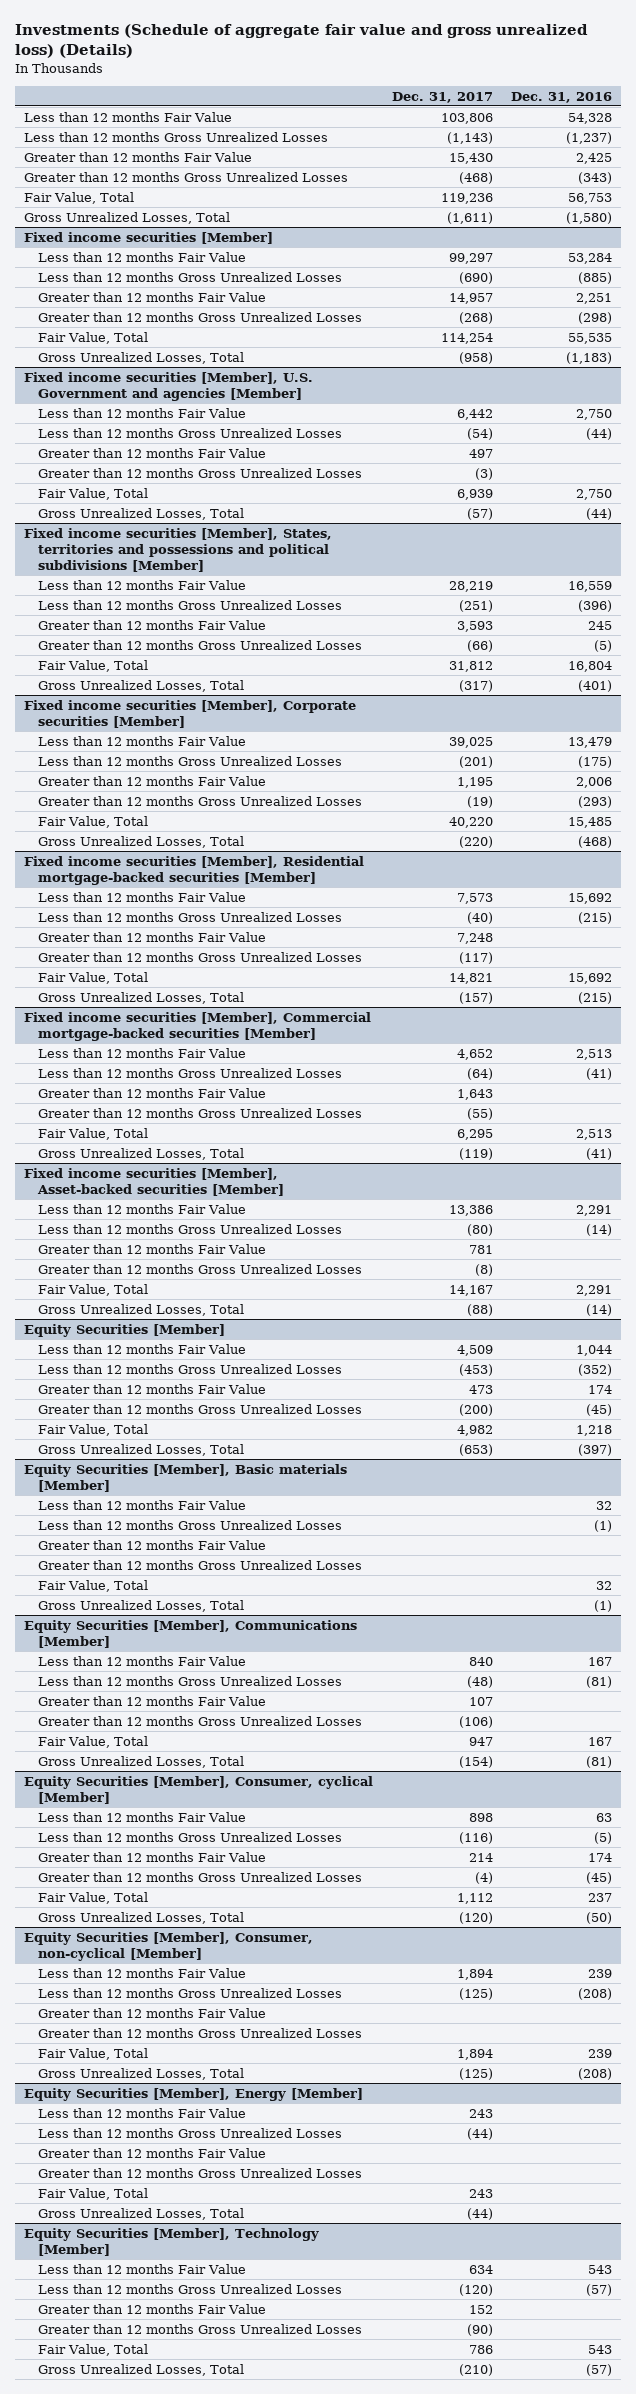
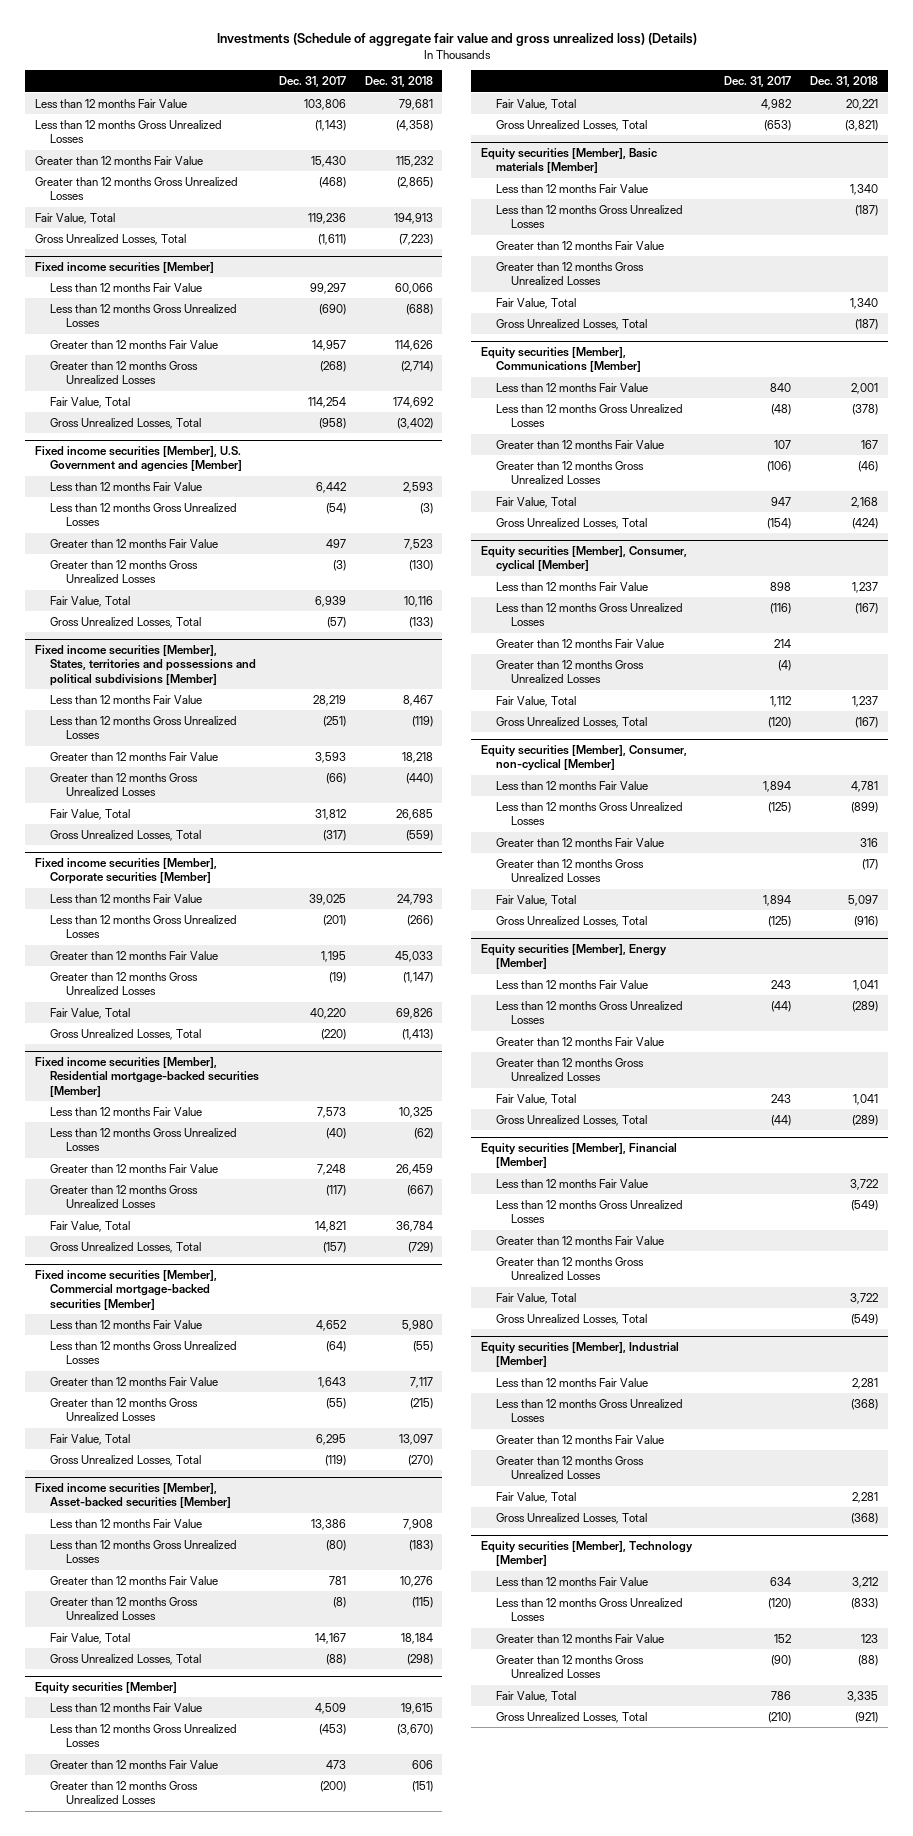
- | Dec. 31, 2017 | Dec. 31, 2016
+ | Dec. 31, 2017 | Dec. 31, 2018
- Equity Securities [Member]
+ Equity securities [Member]
- Equity Securities [Member], Basic materials [Member]
+ Equity securities [Member], Basic materials [Member]
- Equity Securities [Member], Communications [Member]
+ Equity securities [Member], Communications [Member]
- Equity Securities [Member], Consumer, cyclical [Member]
+ Equity securities [Member], Consumer, cyclical [Member]
- Equity Securities [Member], Consumer, non-cyclical [Member]
+ Equity securities [Member], Consumer, non-cyclical [Member]
- Equity Securities [Member], Energy [Member]
+ Equity securities [Member], Energy [Member]
- Equity Securities [Member], Technology [Member]
+ Equity securities [Member], Financial [Member]
+ Less than 12 months Fair Value | | 3,722
+ Less than 12 months Gross Unrealized Losses | | (549)
+ Greater than 12 months Fair Value
+ Greater than 12 months Gross Unrealized Losses
+ Fair Value, Total | | 3,722
+ Gross Unrealized Losses, Total | | (549)
+ Equity securities [Member], Industrial [Member]
+ Less than 12 months Fair Value | | 2,281
+ Less than 12 months Gross Unrealized Losses | | (368)
+ Greater than 12 months Fair Value
+ Greater than 12 months Gross Unrealized Losses
+ Fair Value, Total | | 2,281
+ Gross Unrealized Losses, Total | | (368)
+ Equity securities [Member], Technology [Member]

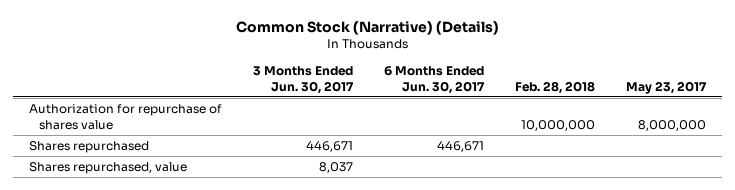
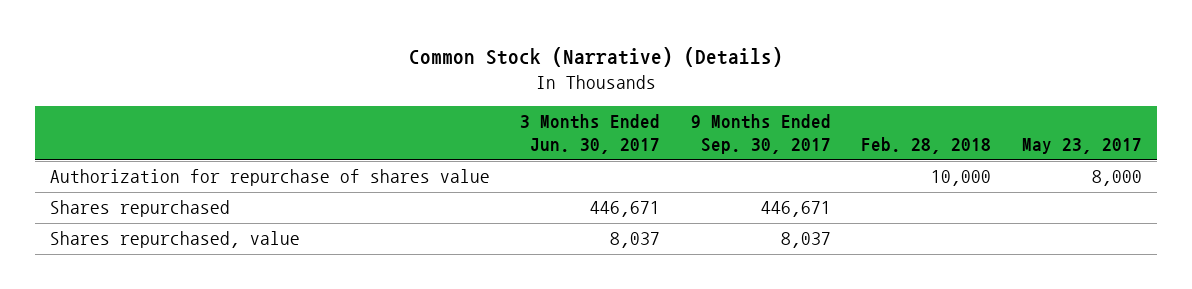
- | 3 Months Ended Jun. 30, 2017 | 6 Months Ended Jun. 30, 2017 | Feb. 28, 2018 | May 23, 2017
+ | 3 Months Ended Jun. 30, 2017 | 9 Months Ended Sep. 30, 2017 | Feb. 28, 2018 | May 23, 2017
- Authorization for repurchase of shares value | | | 10,000,000 | 8,000,000
+ Authorization for repurchase of shares value | | | 10,000 | 8,000

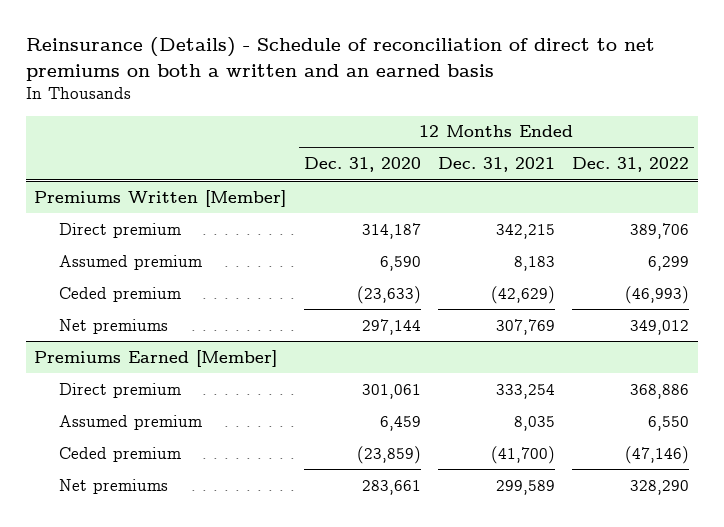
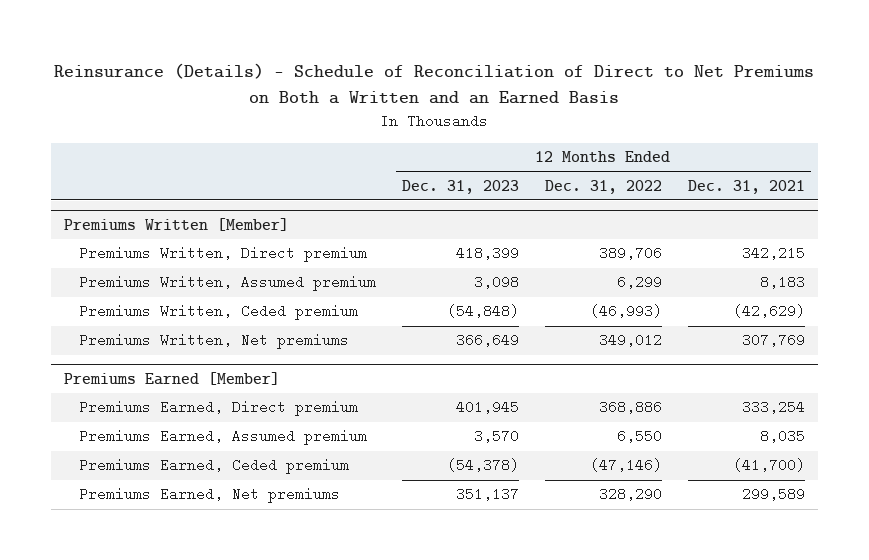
- Reinsurance (Details) - Schedule of reconciliation of direct to net premiums on both a written and an earned basis
+ Reinsurance (Details) - Schedule of Reconciliation of Direct to Net Premiums on Both a Written and an Earned Basis
- | 12 Months Ended Dec. 31, 2020 | 12 Months Ended Dec. 31, 2021 | 12 Months Ended Dec. 31, 2022
+ | 12 Months Ended Dec. 31, 2023 | 12 Months Ended Dec. 31, 2022 | 12 Months Ended Dec. 31, 2021
@ Premiums Written [Member]
- Direct premium | 314,187 | 342,215 | 389,706
- Assumed premium | 6,590 | 8,183 | 6,299
- Ceded premium | (23,633) | (42,629) | (46,993)
- Net premiums | 297,144 | 307,769 | 349,012
+ Premiums Written, Direct premium | 418,399 | 389,706 | 342,215
+ Premiums Written, Assumed premium | 3,098 | 6,299 | 8,183
+ Premiums Written, Ceded premium | (54,848) | (46,993) | (42,629)
+ Premiums Written, Net premiums | 366,649 | 349,012 | 307,769
@ Premiums Earned [Member]
- Direct premium | 301,061 | 333,254 | 368,886
- Assumed premium | 6,459 | 8,035 | 6,550
- Ceded premium | (23,859) | (41,700) | (47,146)
- Net premiums | 283,661 | 299,589 | 328,290
+ Premiums Earned, Direct premium | 401,945 | 368,886 | 333,254
+ Premiums Earned, Assumed premium | 3,570 | 6,550 | 8,035
+ Premiums Earned, Ceded premium | (54,378) | (47,146) | (41,700)
+ Premiums Earned, Net premiums | 351,137 | 328,290 | 299,589

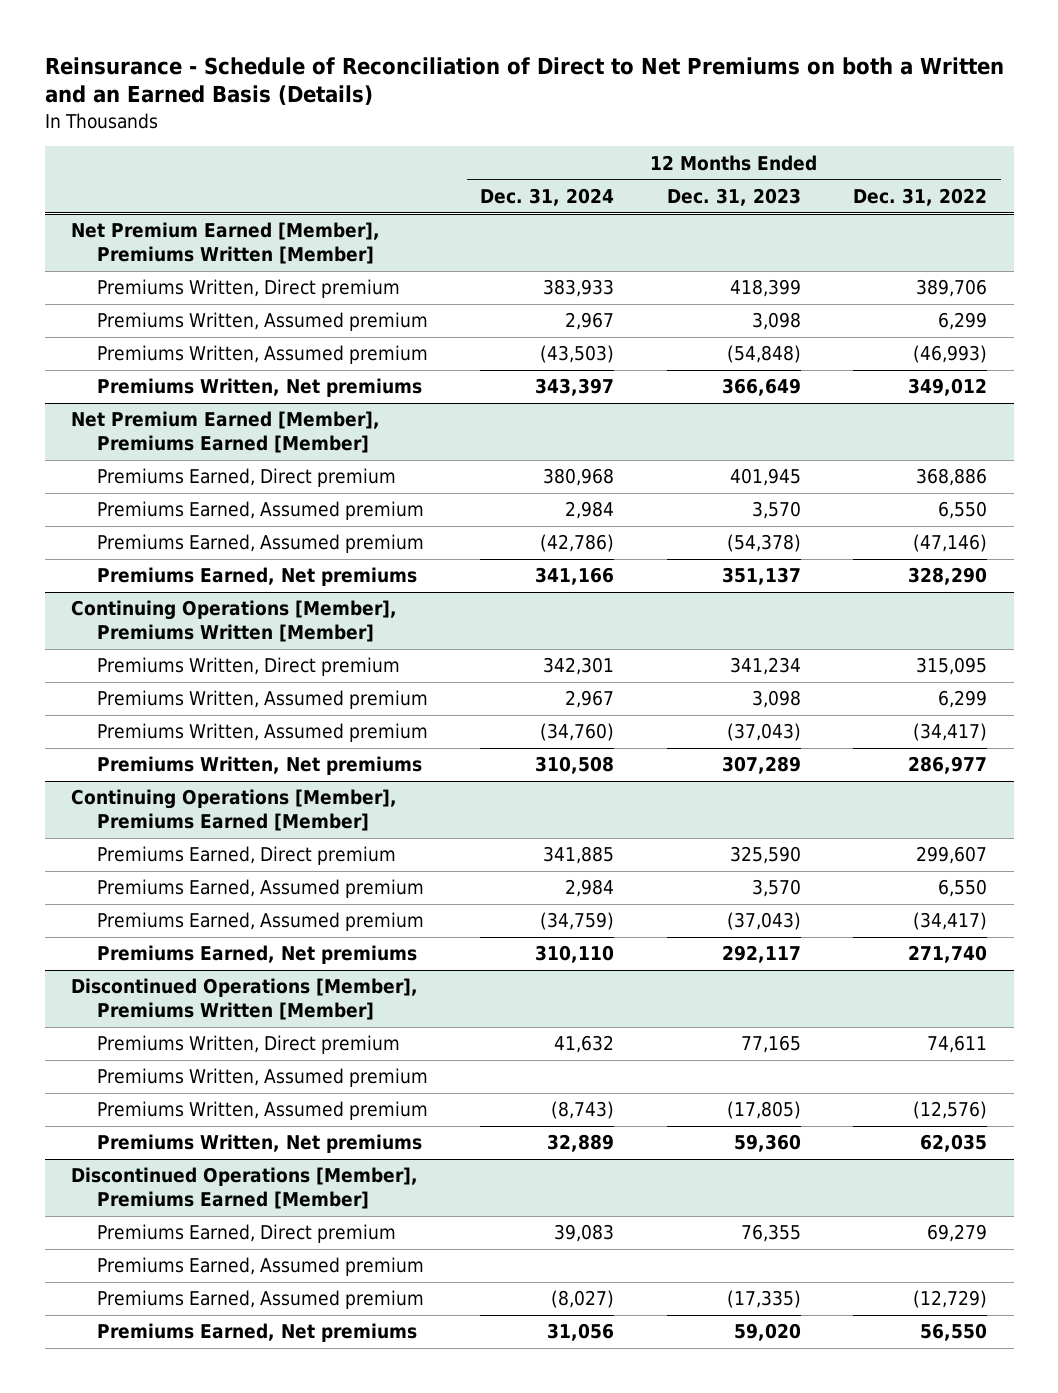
- Reinsurance (Details) - Schedule of Reconciliation of Direct to Net Premiums on Both a Written and an Earned Basis
+ Reinsurance - Schedule of Reconciliation of Direct to Net Premiums on both a Written and an Earned Basis (Details)
- | 12 Months Ended Dec. 31, 2023 | 12 Months Ended Dec. 31, 2022 | 12 Months Ended Dec. 31, 2021
+ | 12 Months Ended Dec. 31, 2024 | 12 Months Ended Dec. 31, 2023 | 12 Months Ended Dec. 31, 2022
- Premiums Written [Member]
+ Net Premium Earned [Member], Premiums Written [Member]
- Premiums Written, Ceded premium | (54,848) | (46,993) | (42,629)
+ Premiums Written, Assumed premium | (43,503) | (54,848) | (46,993)
- Premiums Earned [Member]
+ Net Premium Earned [Member], Premiums Earned [Member]
- Premiums Earned, Ceded premium | (54,378) | (47,146) | (41,700)
+ Premiums Earned, Assumed premium | (42,786) | (54,378) | (47,146)
+ Continuing Operations [Member], Premiums Written [Member]
+ Premiums Written, Direct premium | 342,301 | 341,234 | 315,095
+ Premiums Written, Assumed premium | 2,967 | 3,098 | 6,299
+ Premiums Written, Assumed premium | (34,760) | (37,043) | (34,417)
+ Premiums Written, Net premiums | 310,508 | 307,289 | 286,977
+ Continuing Operations [Member], Premiums Earned [Member]
+ Premiums Earned, Direct premium | 341,885 | 325,590 | 299,607
+ Premiums Earned, Assumed premium | 2,984 | 3,570 | 6,550
+ Premiums Earned, Assumed premium | (34,759) | (37,043) | (34,417)
+ Premiums Earned, Net premiums | 310,110 | 292,117 | 271,740
+ Discontinued Operations [Member], Premiums Written [Member]
+ Premiums Written, Direct premium | 41,632 | 77,165 | 74,611
+ Premiums Written, Assumed premium
+ Premiums Written, Assumed premium | (8,743) | (17,805) | (12,576)
+ Premiums Written, Net premiums | 32,889 | 59,360 | 62,035
+ Discontinued Operations [Member], Premiums Earned [Member]
+ Premiums Earned, Direct premium | 39,083 | 76,355 | 69,279
+ Premiums Earned, Assumed premium
+ Premiums Earned, Assumed premium | (8,027) | (17,335) | (12,729)
+ Premiums Earned, Net premiums | 31,056 | 59,020 | 56,550

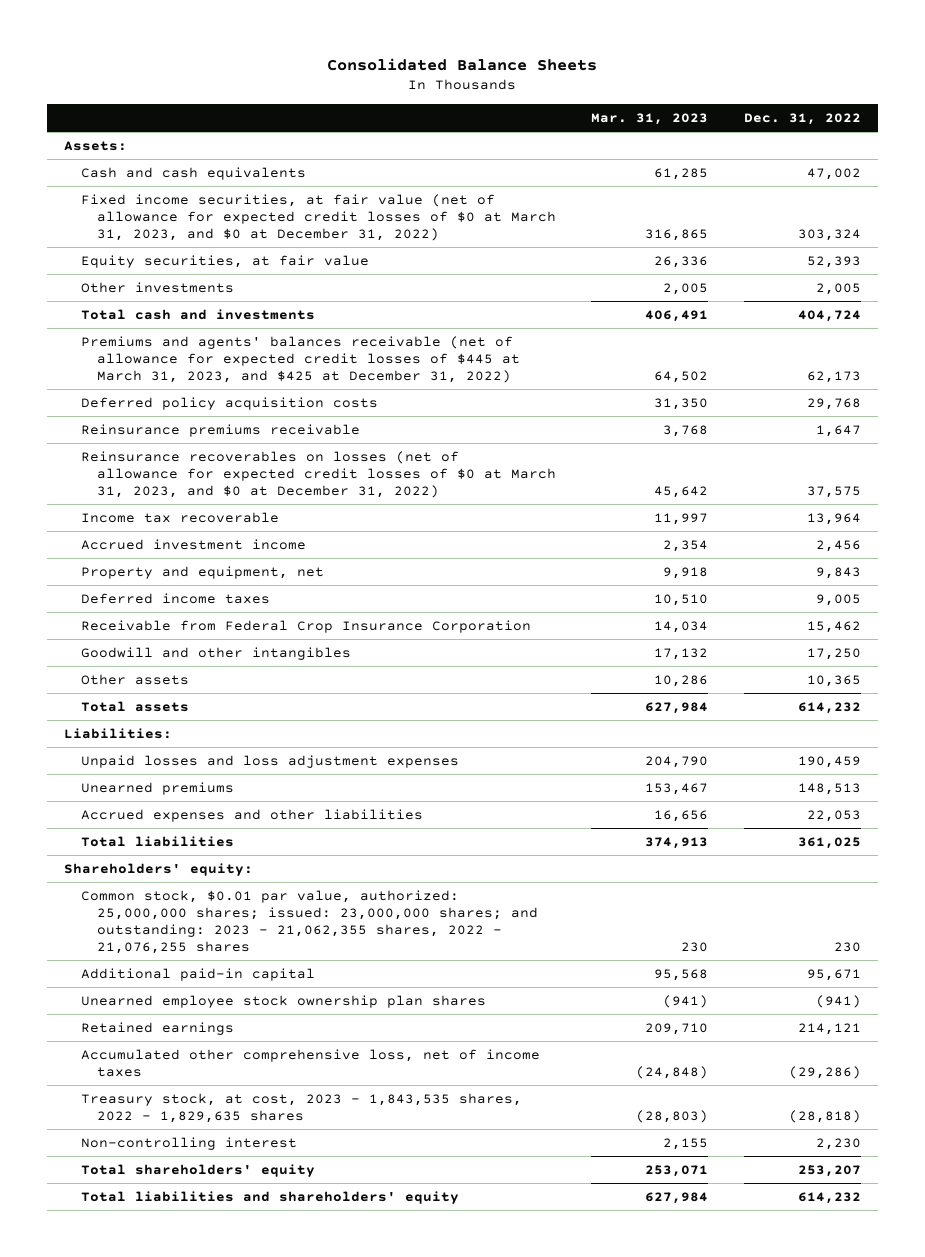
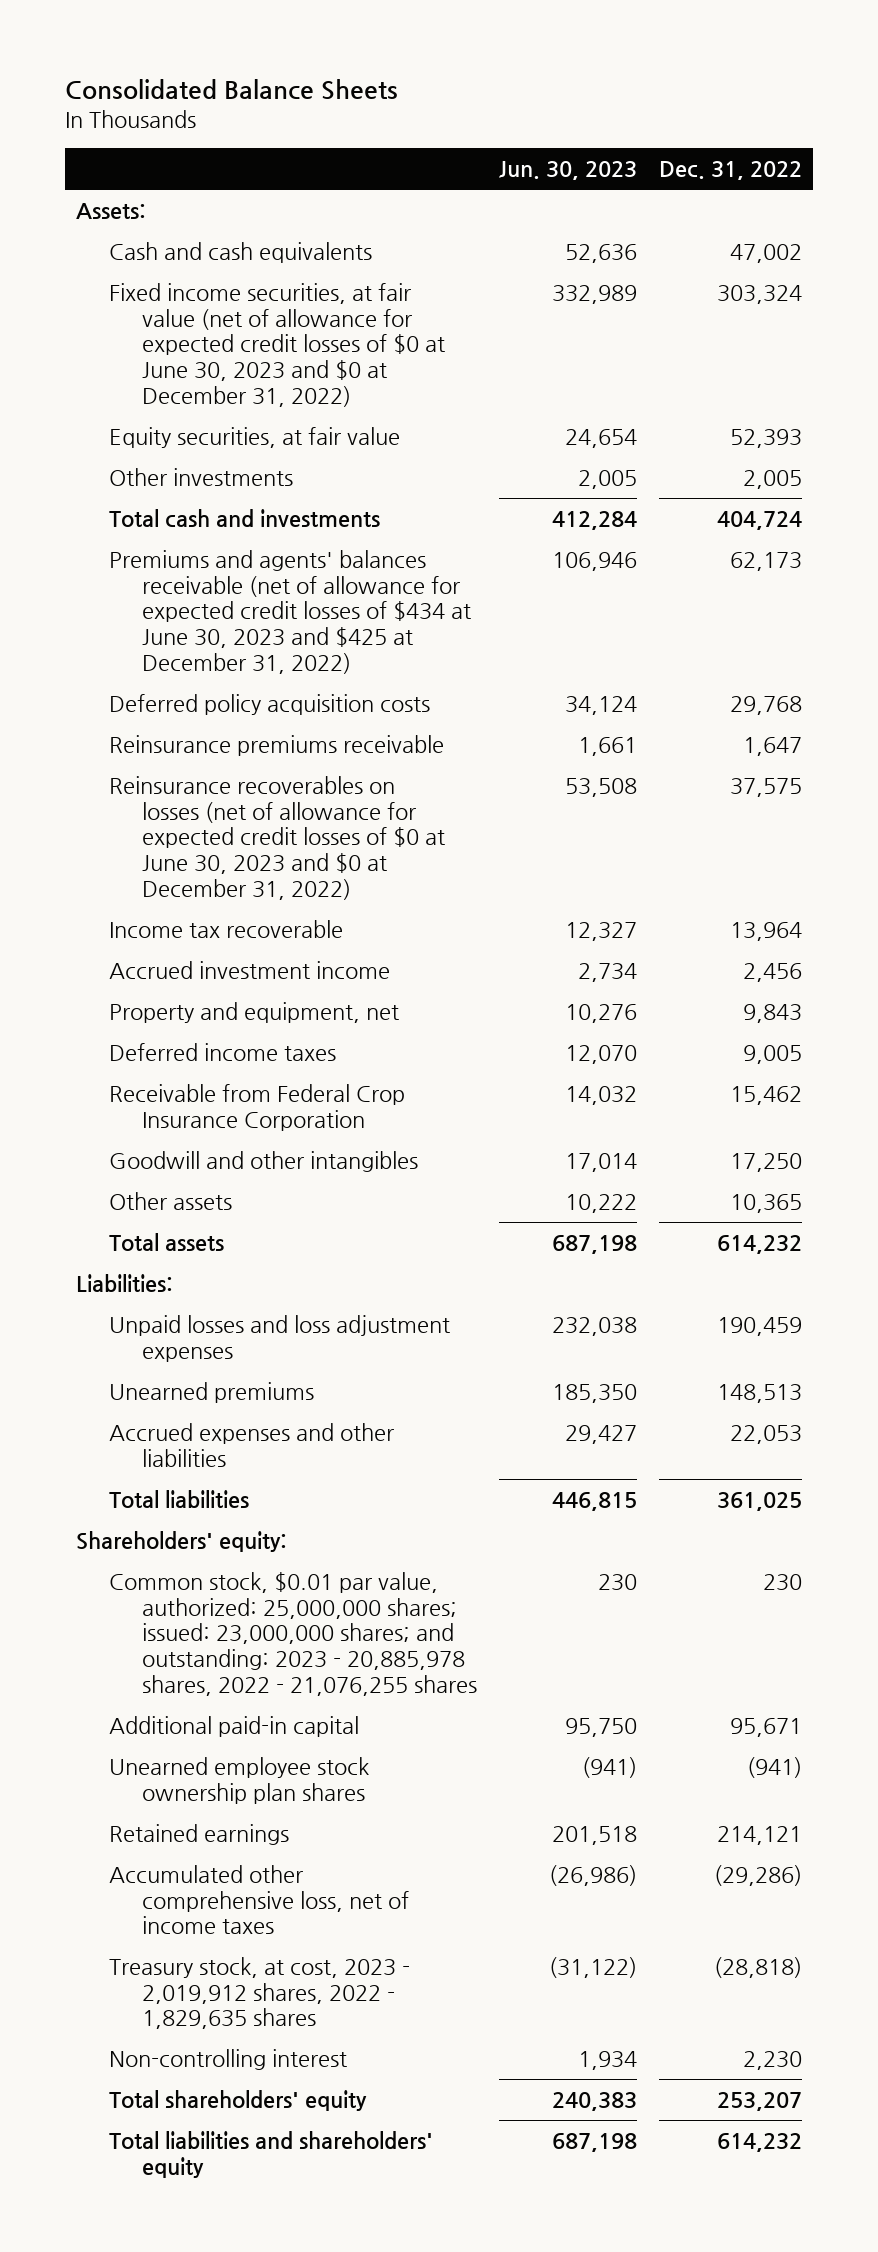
- | Mar. 31, 2023 | Dec. 31, 2022
+ | Jun. 30, 2023 | Dec. 31, 2022
- Fixed income securities, at fair value (net of allowance for expected credit losses of $0 at March 31, 2023, and $0 at December 31, 2022) | 316,865 | 303,324
+ Fixed income securities, at fair value (net of allowance for expected credit losses of $0 at June 30, 2023 and $0 at December 31, 2022) | 332,989 | 303,324
- Premiums and agents' balances receivable (net of allowance for expected credit losses of $445 at March 31, 2023, and $425 at December 31, 2022) | 64,502 | 62,173
+ Premiums and agents' balances receivable (net of allowance for expected credit losses of $434 at June 30, 2023 and $425 at December 31, 2022) | 106,946 | 62,173
- Reinsurance recoverables on losses (net of allowance for expected credit losses of $0 at March 31, 2023, and $0 at December 31, 2022) | 45,642 | 37,575
+ Reinsurance recoverables on losses (net of allowance for expected credit losses of $0 at June 30, 2023 and $0 at December 31, 2022) | 53,508 | 37,575
- Common stock, $0.01 par value, authorized: 25,000,000 shares; issued: 23,000,000 shares; and outstanding: 2023 - 21,062,355 shares, 2022 - 21,076,255 shares | 230 | 230
+ Common stock, $0.01 par value, authorized: 25,000,000 shares; issued: 23,000,000 shares; and outstanding: 2023 - 20,885,978 shares, 2022 - 21,076,255 shares | 230 | 230
- Treasury stock, at cost, 2023 - 1,843,535 shares, 2022 - 1,829,635 shares | (28,803) | (28,818)
+ Treasury stock, at cost, 2023 - 2,019,912 shares, 2022 - 1,829,635 shares | (31,122) | (28,818)

